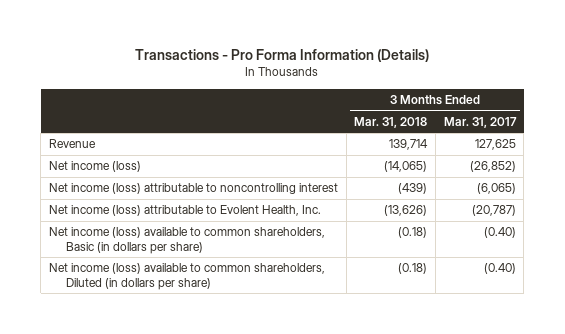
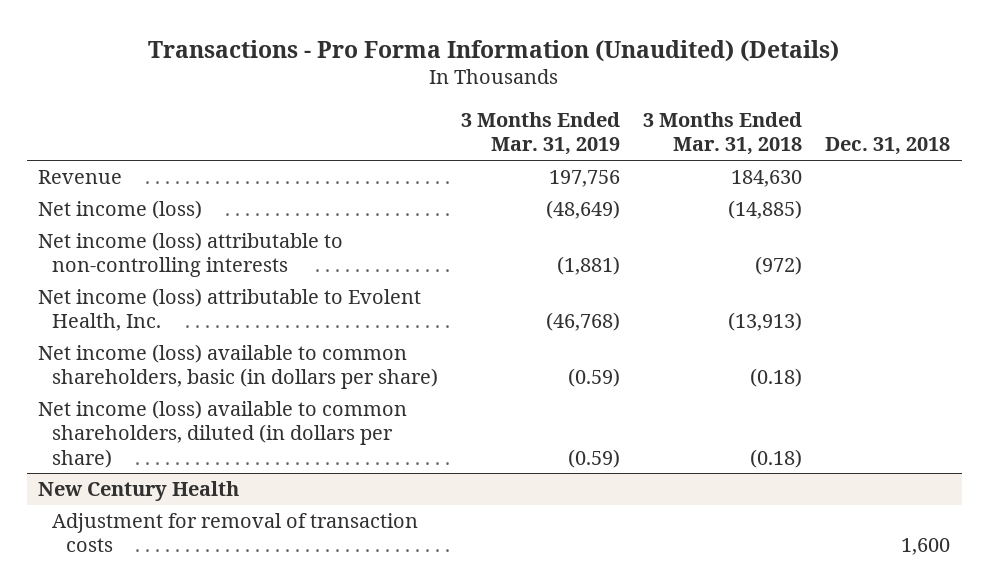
- Transactions - Pro Forma Information (Details)
+ Transactions - Pro Forma Information (Unaudited) (Details)
- | 3 Months Ended Mar. 31, 2018 | 3 Months Ended Mar. 31, 2017
+ | 3 Months Ended Mar. 31, 2019 | 3 Months Ended Mar. 31, 2018 | Dec. 31, 2018
- Revenue | 139,714 | 127,625
- Net income (loss) | (14,065) | (26,852)
- Net income (loss) attributable to noncontrolling interest | (439) | (6,065)
- Net income (loss) attributable to Evolent Health, Inc. | (13,626) | (20,787)
- Net income (loss) available to common shareholders, Basic (in dollars per share) | (0.18) | (0.40)
- Net income (loss) available to common shareholders, Diluted (in dollars per share) | (0.18) | (0.40)
+ Revenue | 197,756 | 184,630 |
+ Net income (loss) | (48,649) | (14,885) |
+ Net income (loss) attributable to non-controlling interests | (1,881) | (972) |
+ Net income (loss) attributable to Evolent Health, Inc. | (46,768) | (13,913) |
+ Net income (loss) available to common shareholders, basic (in dollars per share) | (0.59) | (0.18) |
+ Net income (loss) available to common shareholders, diluted (in dollars per share) | (0.59) | (0.18) |
+ New Century Health
+ Adjustment for removal of transaction costs | | | 1,600

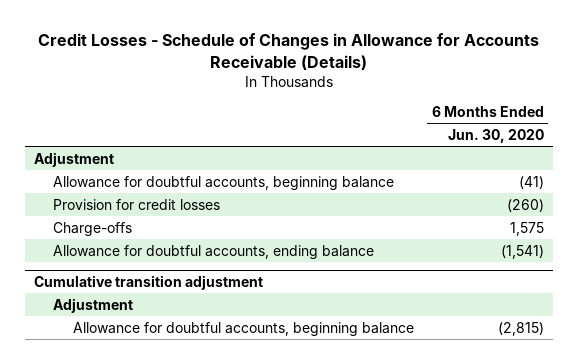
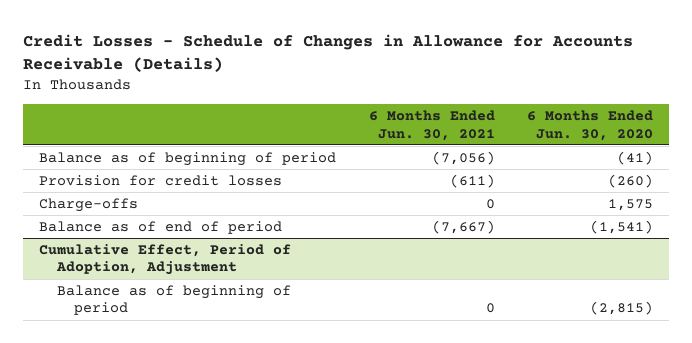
- | 6 Months Ended Jun. 30, 2020
+ | 6 Months Ended Jun. 30, 2021 | 6 Months Ended Jun. 30, 2020
- Adjustment
- Allowance for doubtful accounts, beginning balance | (41)
+ Balance as of beginning of period | (7,056) | (41)
- Allowance for doubtful accounts, ending balance | (1,541)
- Cumulative transition adjustment
- Adjustment
- Allowance for doubtful accounts, beginning balance | (2,815)
+ Balance as of end of period | (7,667) | (1,541)
+ Cumulative Effect, Period of Adoption, Adjustment
+ Balance as of beginning of period | 0 | (2,815)

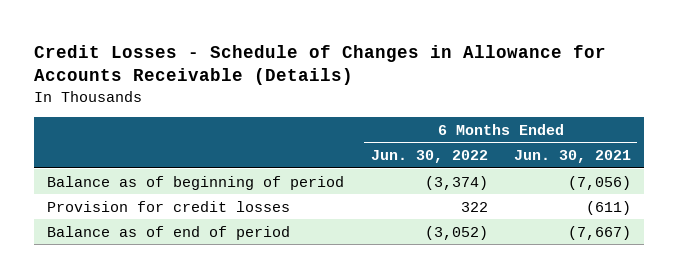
- | 6 Months Ended Jun. 30, 2021 | 6 Months Ended Jun. 30, 2020
+ | 6 Months Ended Jun. 30, 2022 | 6 Months Ended Jun. 30, 2021
- Charge-offs | 0 | 1,575
- Cumulative Effect, Period of Adoption, Adjustment
- Balance as of beginning of period | 0 | (2,815)

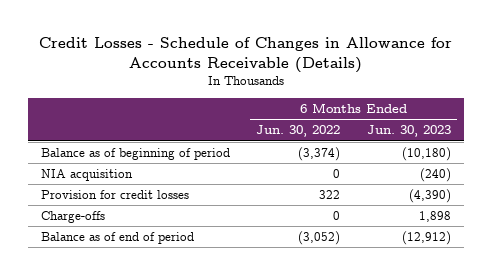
- | 6 Months Ended Jun. 30, 2022 | 6 Months Ended Jun. 30, 2021
+ | 6 Months Ended Jun. 30, 2022 | 6 Months Ended Jun. 30, 2023
+ NIA acquisition | 0 | (240)
+ Charge-offs | 0 | 1,898

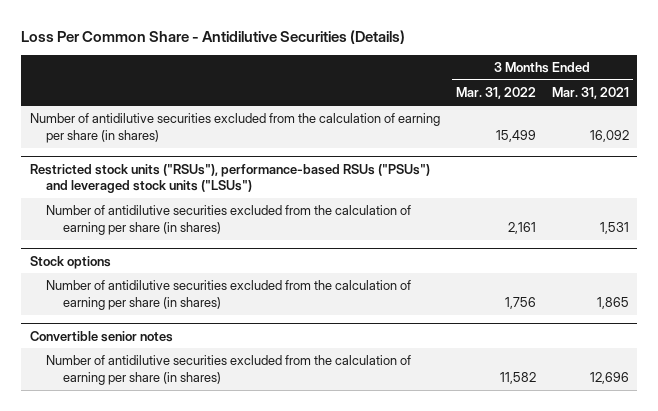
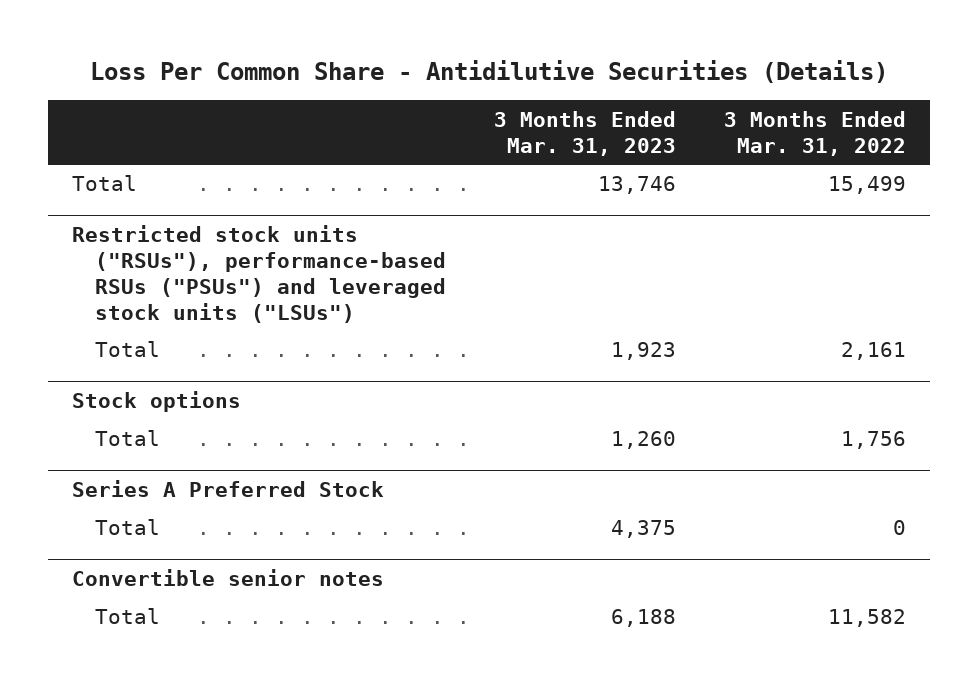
- | 3 Months Ended Mar. 31, 2022 | 3 Months Ended Mar. 31, 2021
+ | 3 Months Ended Mar. 31, 2023 | 3 Months Ended Mar. 31, 2022
- Number of antidilutive securities excluded from the calculation of earning per share (in shares) | 15,499 | 16,092
+ Total | 13,746 | 15,499
@ Restricted stock units ("RSUs"), performance-based RSUs ("PSUs") and leveraged stock units ("LSUs")
- Number of antidilutive securities excluded from the calculation of earning per share (in shares) | 2,161 | 1,531
+ Total | 1,923 | 2,161
@ Stock options
- Number of antidilutive securities excluded from the calculation of earning per share (in shares) | 1,756 | 1,865
+ Total | 1,260 | 1,756
+ Series A Preferred Stock
+ Total | 4,375 | 0
@ Convertible senior notes
- Number of antidilutive securities excluded from the calculation of earning per share (in shares) | 11,582 | 12,696
+ Total | 6,188 | 11,582

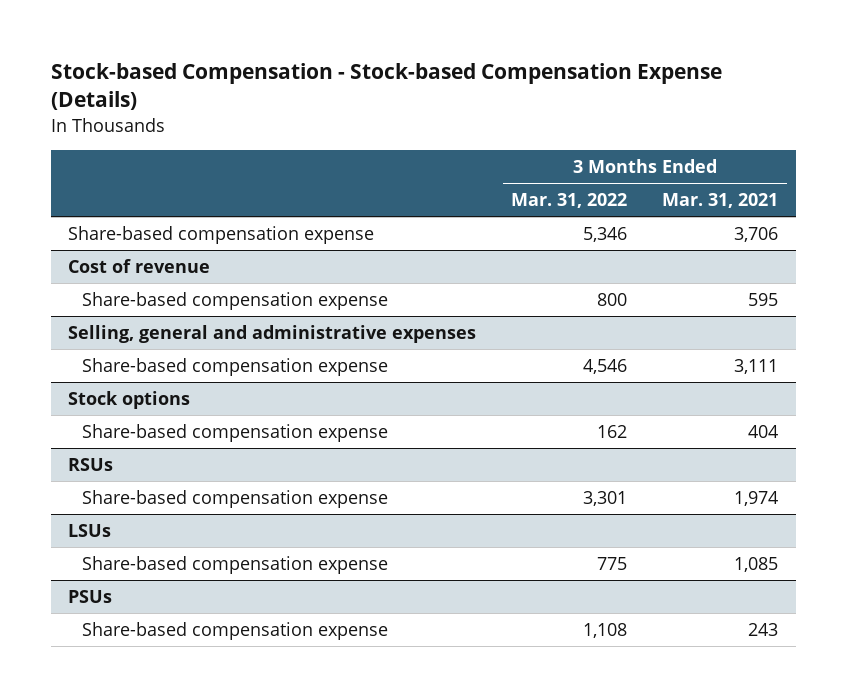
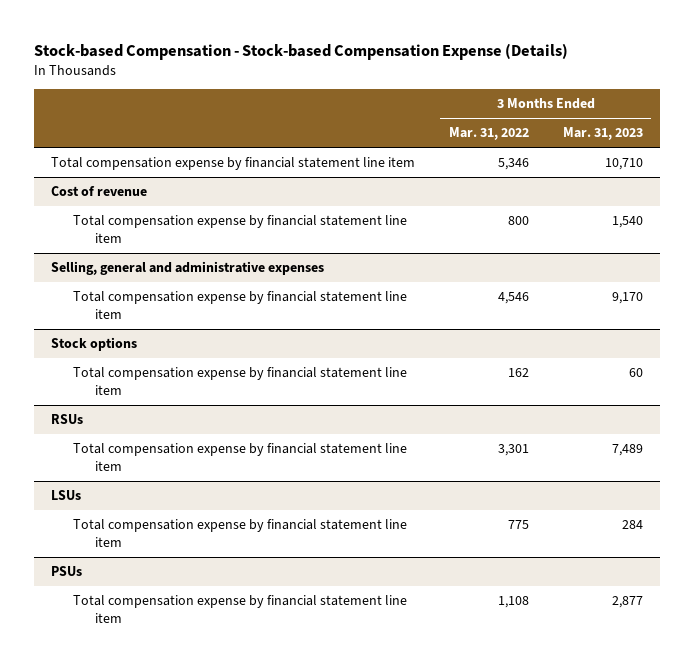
- | 3 Months Ended Mar. 31, 2022 | 3 Months Ended Mar. 31, 2021
+ | 3 Months Ended Mar. 31, 2022 | 3 Months Ended Mar. 31, 2023
- Share-based compensation expense | 5,346 | 3,706
+ Total compensation expense by financial statement line item | 5,346 | 10,710
@ Cost of revenue
- Share-based compensation expense | 800 | 595
+ Total compensation expense by financial statement line item | 800 | 1,540
@ Selling, general and administrative expenses
- Share-based compensation expense | 4,546 | 3,111
+ Total compensation expense by financial statement line item | 4,546 | 9,170
@ Stock options
- Share-based compensation expense | 162 | 404
+ Total compensation expense by financial statement line item | 162 | 60
@ RSUs
- Share-based compensation expense | 3,301 | 1,974
+ Total compensation expense by financial statement line item | 3,301 | 7,489
@ LSUs
- Share-based compensation expense | 775 | 1,085
+ Total compensation expense by financial statement line item | 775 | 284
@ PSUs
- Share-based compensation expense | 1,108 | 243
+ Total compensation expense by financial statement line item | 1,108 | 2,877

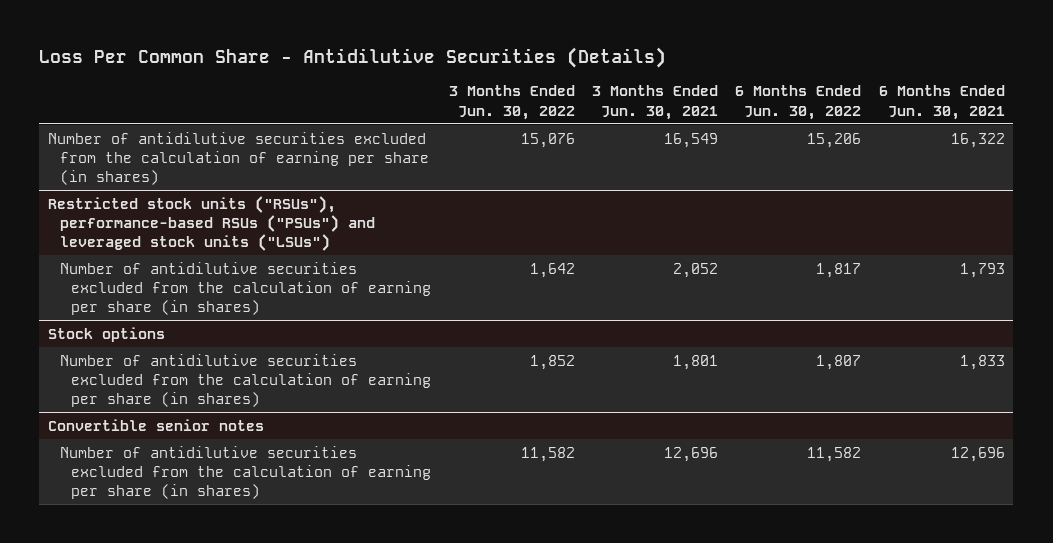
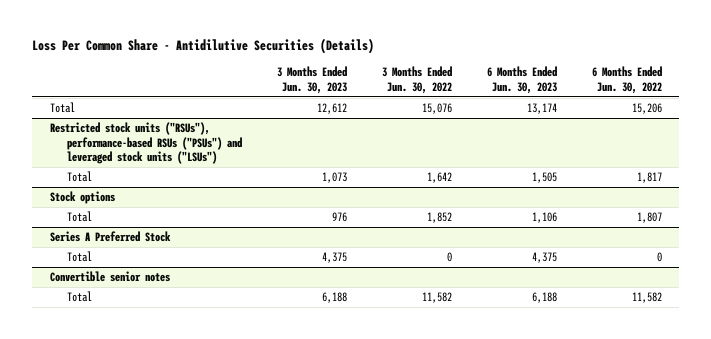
- | 3 Months Ended Jun. 30, 2022 | 3 Months Ended Jun. 30, 2021 | 6 Months Ended Jun. 30, 2022 | 6 Months Ended Jun. 30, 2021
+ | 3 Months Ended Jun. 30, 2023 | 3 Months Ended Jun. 30, 2022 | 6 Months Ended Jun. 30, 2023 | 6 Months Ended Jun. 30, 2022
- Number of antidilutive securities excluded from the calculation of earning per share (in shares) | 15,076 | 16,549 | 15,206 | 16,322
+ Total | 12,612 | 15,076 | 13,174 | 15,206
@ Restricted stock units ("RSUs"), performance-based RSUs ("PSUs") and leveraged stock units ("LSUs")
- Number of antidilutive securities excluded from the calculation of earning per share (in shares) | 1,642 | 2,052 | 1,817 | 1,793
+ Total | 1,073 | 1,642 | 1,505 | 1,817
@ Stock options
- Number of antidilutive securities excluded from the calculation of earning per share (in shares) | 1,852 | 1,801 | 1,807 | 1,833
+ Total | 976 | 1,852 | 1,106 | 1,807
+ Series A Preferred Stock
+ Total | 4,375 | 0 | 4,375 | 0
@ Convertible senior notes
- Number of antidilutive securities excluded from the calculation of earning per share (in shares) | 11,582 | 12,696 | 11,582 | 12,696
+ Total | 6,188 | 11,582 | 6,188 | 11,582

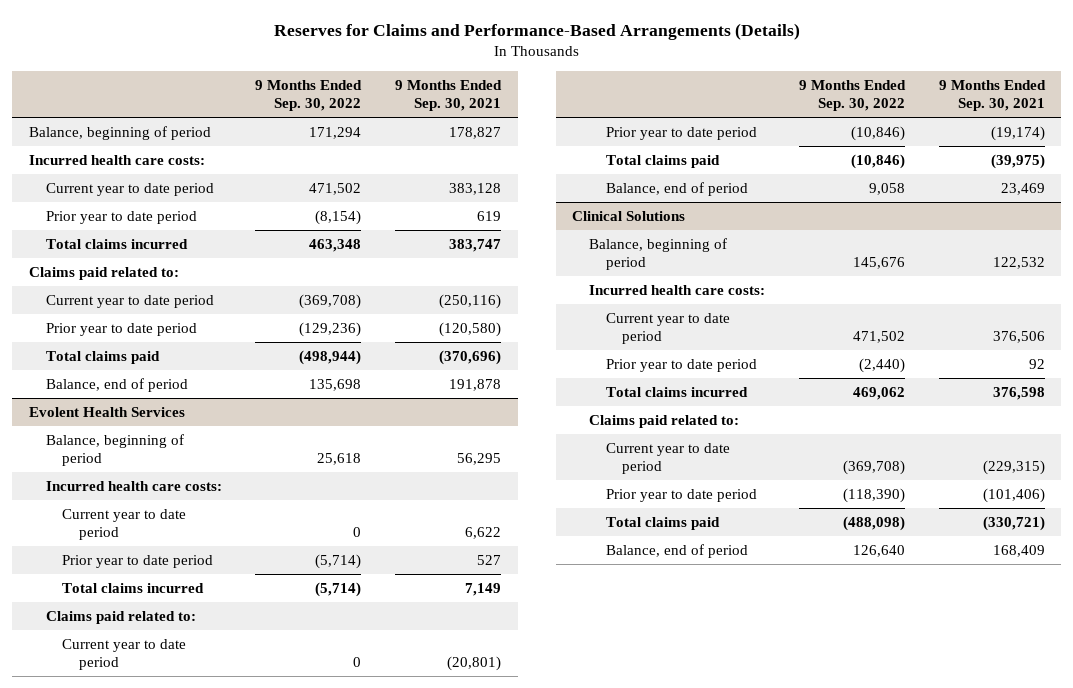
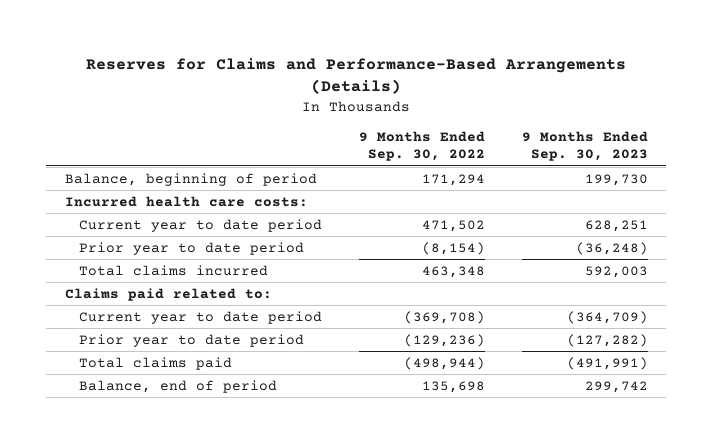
- | 9 Months Ended Sep. 30, 2022 | 9 Months Ended Sep. 30, 2021
+ | 9 Months Ended Sep. 30, 2022 | 9 Months Ended Sep. 30, 2023
- Evolent Health Services
- Balance, beginning of period | 25,618 | 56,295
- Incurred health care costs:
- Current year to date period | 0 | 6,622
- Prior year to date period | (5,714) | 527
- Total claims incurred | (5,714) | 7,149
- Claims paid related to:
- Current year to date period | 0 | (20,801)
- Prior year to date period | (10,846) | (19,174)
- Total claims paid | (10,846) | (39,975)
- Balance, end of period | 9,058 | 23,469
- Clinical Solutions
- Balance, beginning of period | 145,676 | 122,532
- Incurred health care costs:
- Current year to date period | 471,502 | 376,506
- Prior year to date period | (2,440) | 92
- Total claims incurred | 469,062 | 376,598
- Claims paid related to:
- Current year to date period | (369,708) | (229,315)
- Prior year to date period | (118,390) | (101,406)
- Total claims paid | (488,098) | (330,721)
- Balance, end of period | 126,640 | 168,409

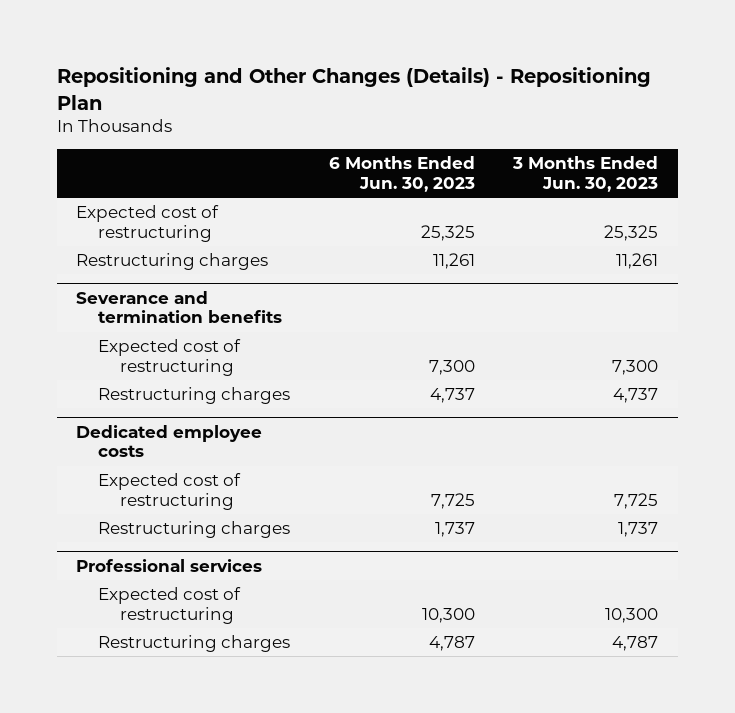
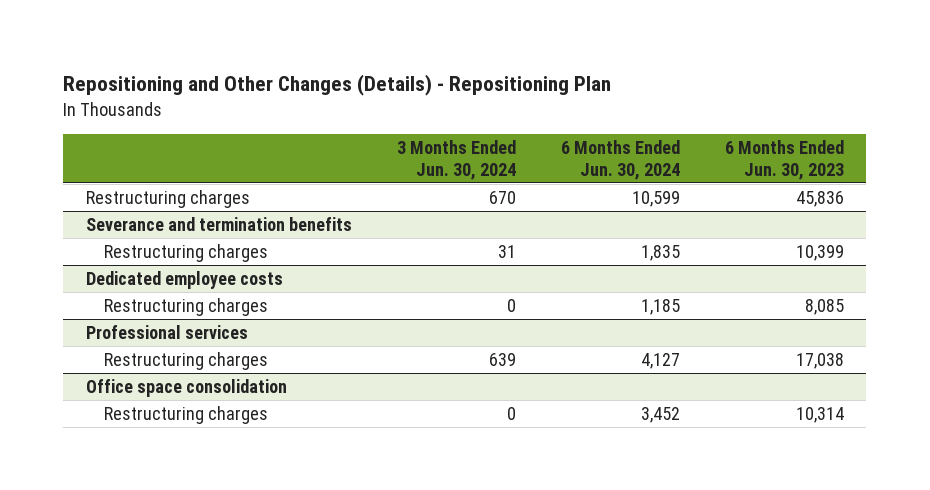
- | 6 Months Ended Jun. 30, 2023 | 3 Months Ended Jun. 30, 2023
+ | 3 Months Ended Jun. 30, 2024 | 6 Months Ended Jun. 30, 2024 | 6 Months Ended Jun. 30, 2023
- Expected cost of restructuring | 25,325 | 25,325
- Restructuring charges | 11,261 | 11,261
+ Restructuring charges | 670 | 10,599 | 45,836
@ Severance and termination benefits
- Expected cost of restructuring | 7,300 | 7,300
- Restructuring charges | 4,737 | 4,737
+ Restructuring charges | 31 | 1,835 | 10,399
@ Dedicated employee costs
- Expected cost of restructuring | 7,725 | 7,725
- Restructuring charges | 1,737 | 1,737
+ Restructuring charges | 0 | 1,185 | 8,085
@ Professional services
- Expected cost of restructuring | 10,300 | 10,300
- Restructuring charges | 4,787 | 4,787
+ Restructuring charges | 639 | 4,127 | 17,038
+ Office space consolidation
+ Restructuring charges | 0 | 3,452 | 10,314

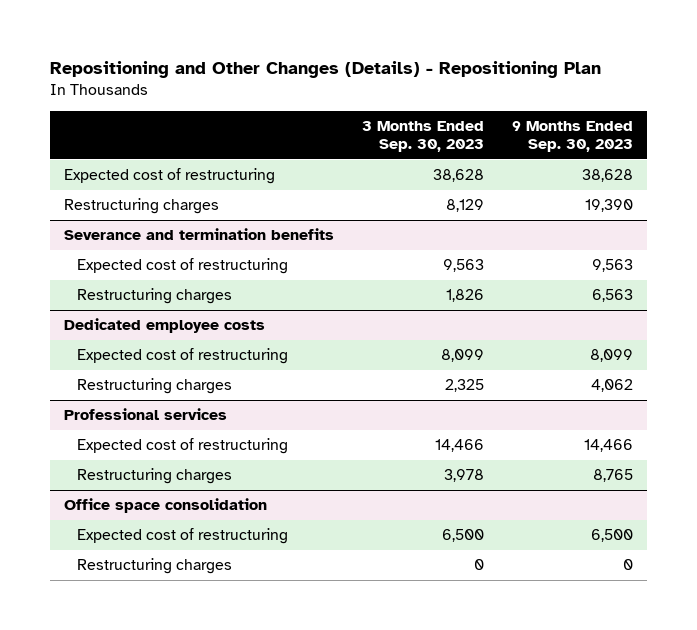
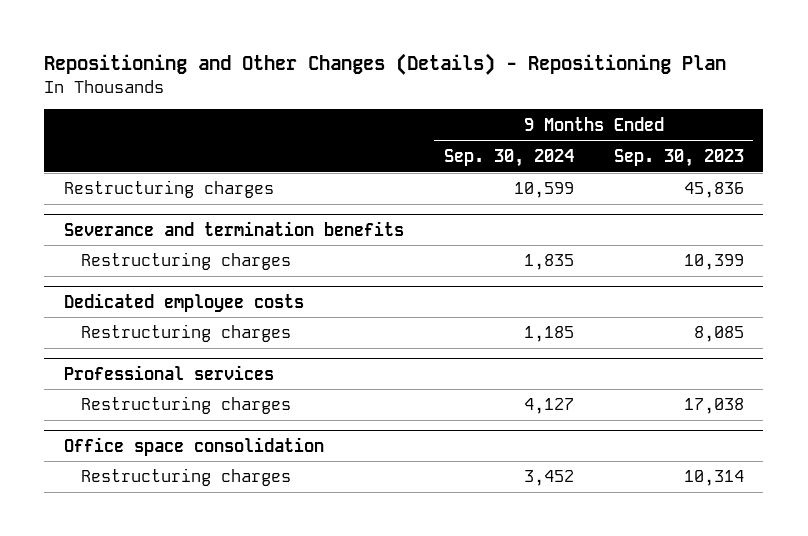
- | 3 Months Ended Sep. 30, 2023 | 9 Months Ended Sep. 30, 2023
+ | 9 Months Ended Sep. 30, 2024 | 9 Months Ended Sep. 30, 2023
- Expected cost of restructuring | 38,628 | 38,628
- Restructuring charges | 8,129 | 19,390
+ Restructuring charges | 10,599 | 45,836
@ Severance and termination benefits
- Expected cost of restructuring | 9,563 | 9,563
- Restructuring charges | 1,826 | 6,563
+ Restructuring charges | 1,835 | 10,399
@ Dedicated employee costs
- Expected cost of restructuring | 8,099 | 8,099
- Restructuring charges | 2,325 | 4,062
+ Restructuring charges | 1,185 | 8,085
@ Professional services
- Expected cost of restructuring | 14,466 | 14,466
- Restructuring charges | 3,978 | 8,765
+ Restructuring charges | 4,127 | 17,038
@ Office space consolidation
- Expected cost of restructuring | 6,500 | 6,500
- Restructuring charges | 0 | 0
+ Restructuring charges | 3,452 | 10,314

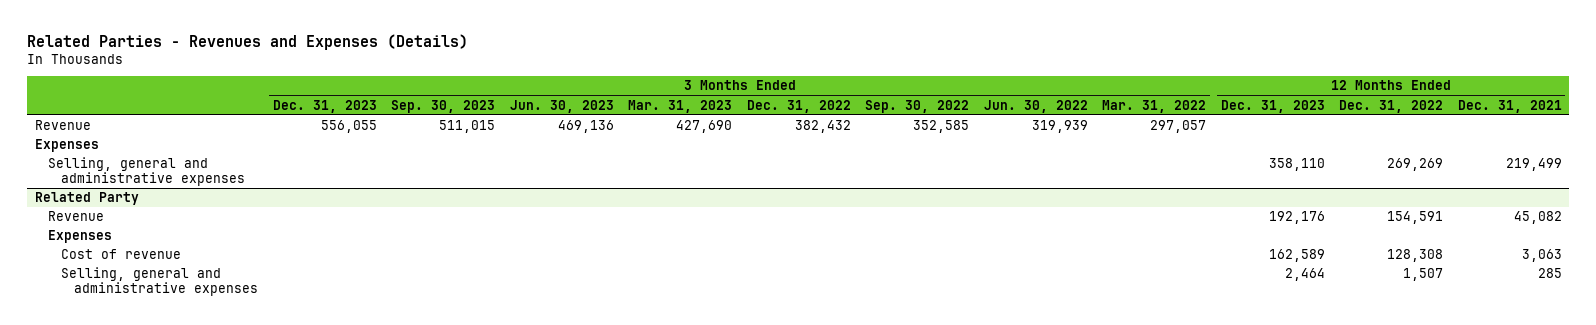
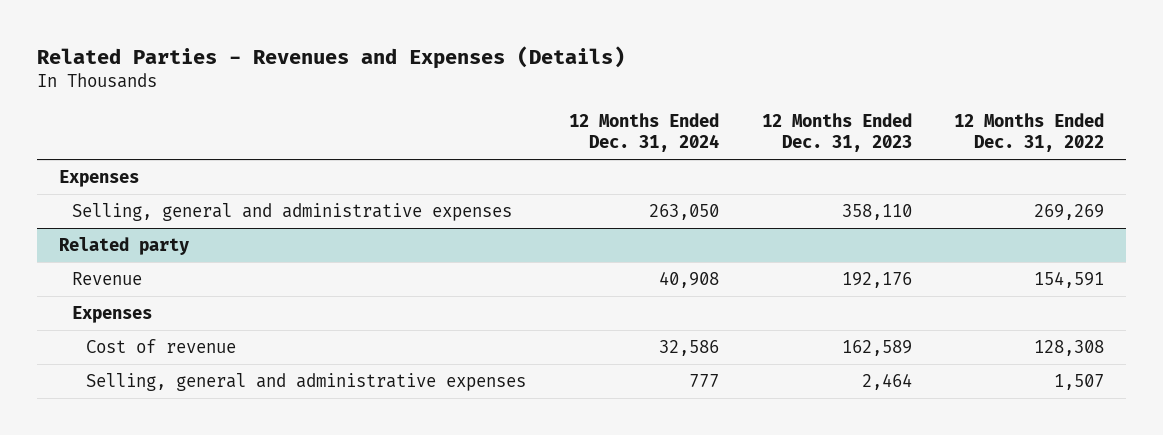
- | 3 Months Ended Dec. 31, 2023 | 3 Months Ended Sep. 30, 2023 | 3 Months Ended Jun. 30, 2023 | 3 Months Ended Mar. 31, 2023 | 3 Months Ended Dec. 31, 2022 | 3 Months Ended Sep. 30, 2022 | 3 Months Ended Jun. 30, 2022 | 3 Months Ended Mar. 31, 2022 | 12 Months Ended Dec. 31, 2023 | 12 Months Ended Dec. 31, 2022 | 12 Months Ended Dec. 31, 2021
+ | 12 Months Ended Dec. 31, 2024 | 12 Months Ended Dec. 31, 2023 | 12 Months Ended Dec. 31, 2022
- Revenue | 556,055 | 511,015 | 469,136 | 427,690 | 382,432 | 352,585 | 319,939 | 297,057 | | |
- Related Party
+ Related party

